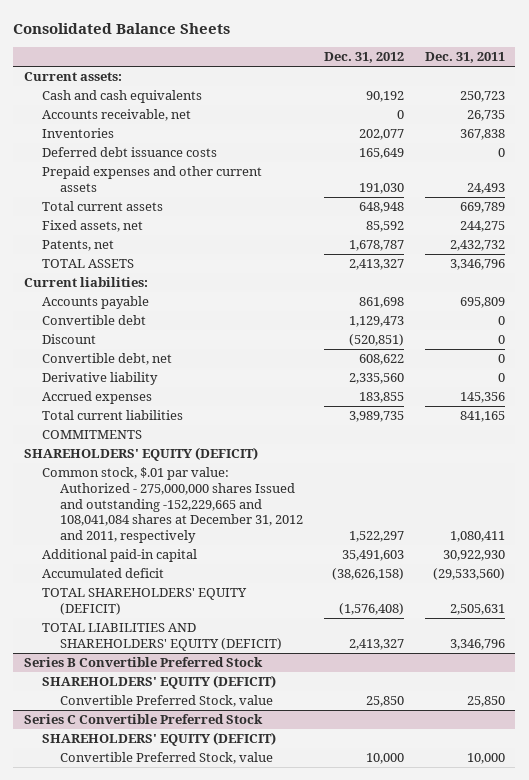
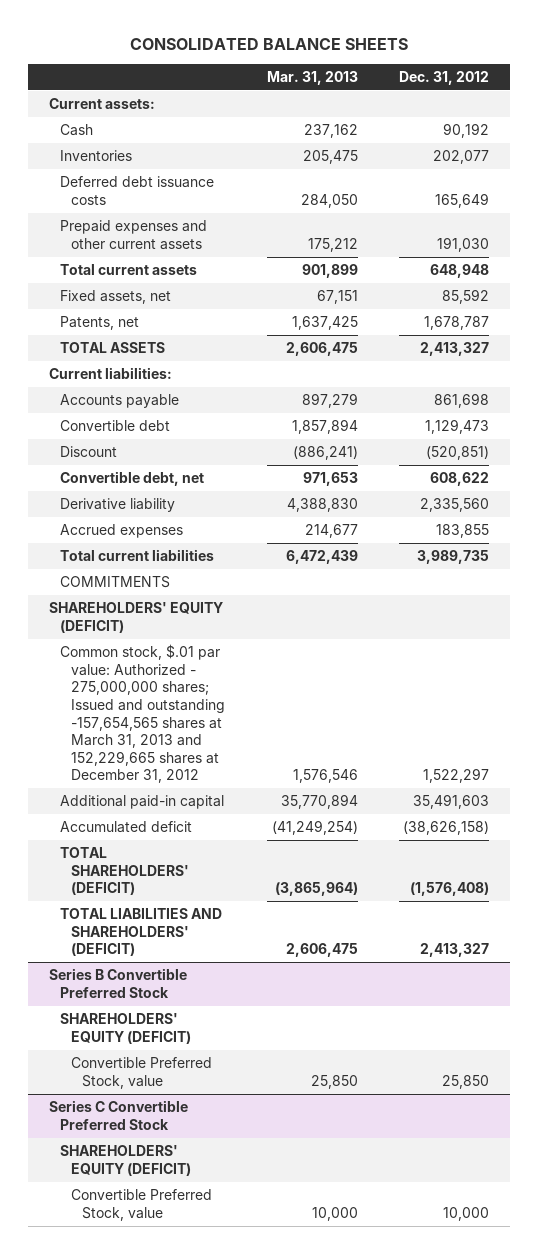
- Consolidated Balance Sheets
+ CONSOLIDATED BALANCE SHEETS
- | Dec. 31, 2012 | Dec. 31, 2011
+ | Mar. 31, 2013 | Dec. 31, 2012
- Cash and cash equivalents | 90,192 | 250,723
- Accounts receivable, net | 0 | 26,735
+ Cash | 237,162 | 90,192
- Common stock, $.01 par value: Authorized - 275,000,000 shares Issued and outstanding -152,229,665 and 108,041,084 shares at December 31, 2012 and 2011, respectively | 1,522,297 | 1,080,411
+ Common stock, $.01 par value: Authorized - 275,000,000 shares; Issued and outstanding -157,654,565 shares at March 31, 2013 and 152,229,665 shares at December 31, 2012 | 1,576,546 | 1,522,297
- TOTAL SHAREHOLDERS' EQUITY (DEFICIT) | (1,576,408) | 2,505,631
- TOTAL LIABILITIES AND SHAREHOLDERS' EQUITY (DEFICIT) | 2,413,327 | 3,346,796
+ TOTAL SHAREHOLDERS' (DEFICIT) | (3,865,964) | (1,576,408)
+ TOTAL LIABILITIES AND SHAREHOLDERS' (DEFICIT) | 2,606,475 | 2,413,327

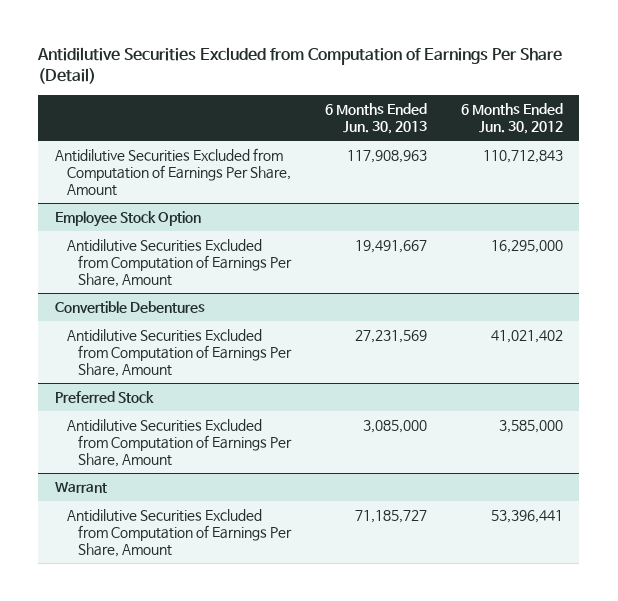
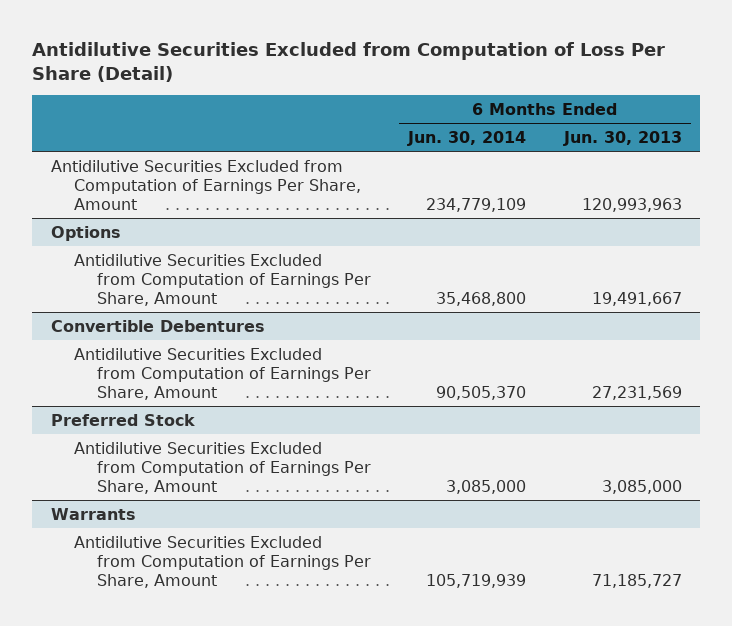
- Antidilutive Securities Excluded from Computation of Earnings Per Share (Detail)
+ Antidilutive Securities Excluded from Computation of Loss Per Share (Detail)
- | 6 Months Ended Jun. 30, 2013 | 6 Months Ended Jun. 30, 2012
+ | 6 Months Ended Jun. 30, 2014 | 6 Months Ended Jun. 30, 2013
- Antidilutive Securities Excluded from Computation of Earnings Per Share, Amount | 117,908,963 | 110,712,843
- Employee Stock Option
+ Antidilutive Securities Excluded from Computation of Earnings Per Share, Amount | 234,779,109 | 120,993,963
+ Options
- Warrant
+ Warrants

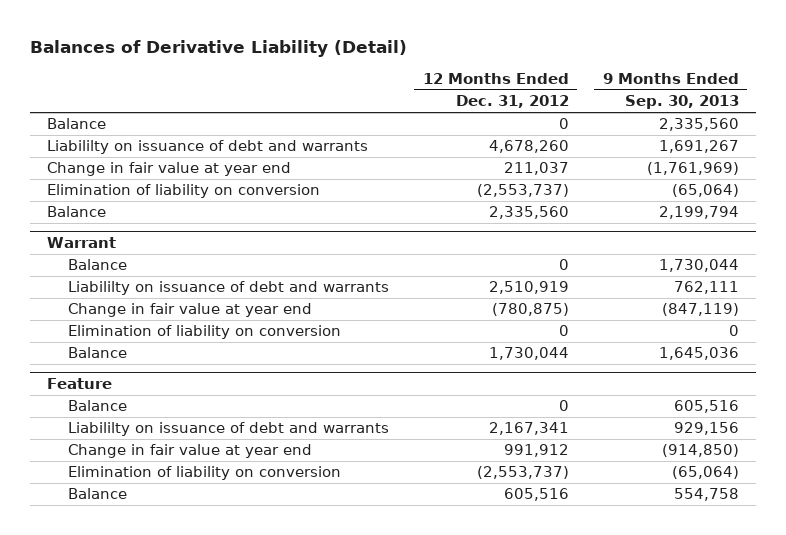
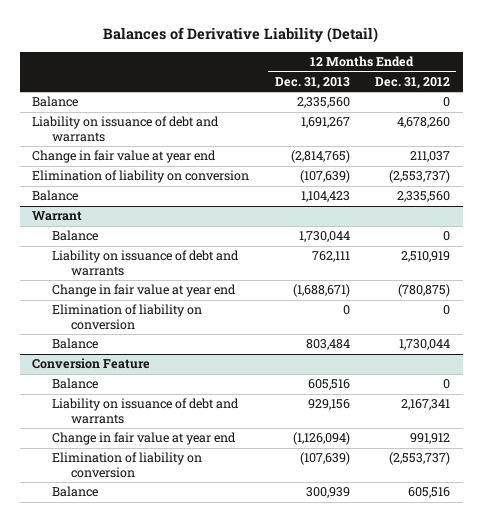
- | 12 Months Ended Dec. 31, 2012 | 9 Months Ended Sep. 30, 2013
+ | 12 Months Ended Dec. 31, 2013 | 12 Months Ended Dec. 31, 2012
- Liabililty on issuance of debt and warrants | 4,678,260 | 1,691,267
+ Liability on issuance of debt and warrants | 1,691,267 | 4,678,260
@ Warrant
- Liabililty on issuance of debt and warrants | 2,510,919 | 762,111
+ Liability on issuance of debt and warrants | 762,111 | 2,510,919
- Feature
+ Conversion Feature
- Liabililty on issuance of debt and warrants | 2,167,341 | 929,156
+ Liability on issuance of debt and warrants | 929,156 | 2,167,341

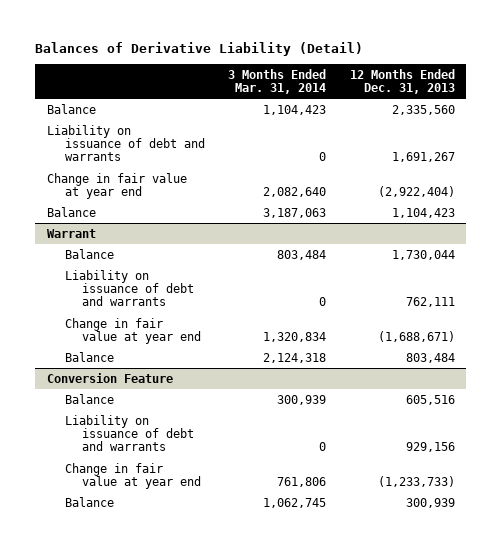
- | 12 Months Ended Dec. 31, 2013 | 12 Months Ended Dec. 31, 2012
+ | 3 Months Ended Mar. 31, 2014 | 12 Months Ended Dec. 31, 2013
- Change in fair value at year end | (2,814,765) | 211,037
- Elimination of liability on conversion | (107,639) | (2,553,737)
+ Change in fair value at year end | 2,082,640 | (2,922,404)
@ Warrant
- Elimination of liability on conversion | 0 | 0
@ Conversion Feature
- Change in fair value at year end | (1,126,094) | 991,912
- Elimination of liability on conversion | (107,639) | (2,553,737)
+ Change in fair value at year end | 761,806 | (1,233,733)

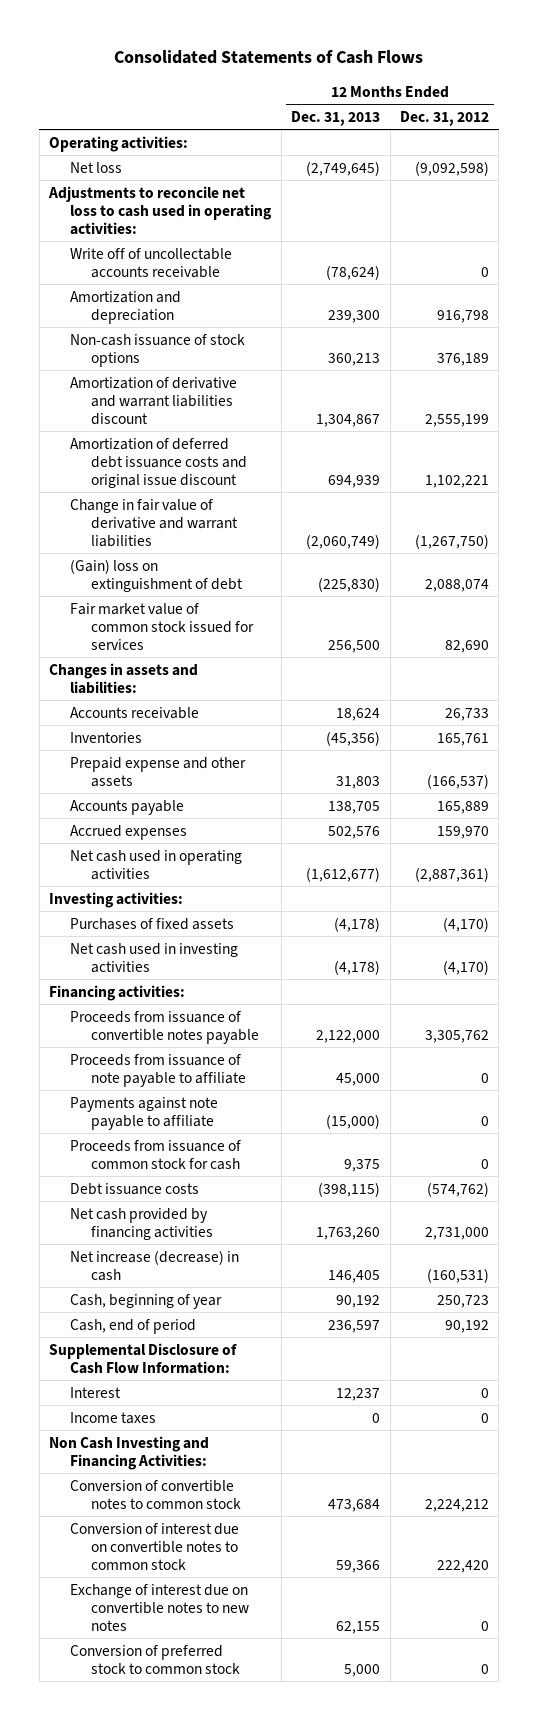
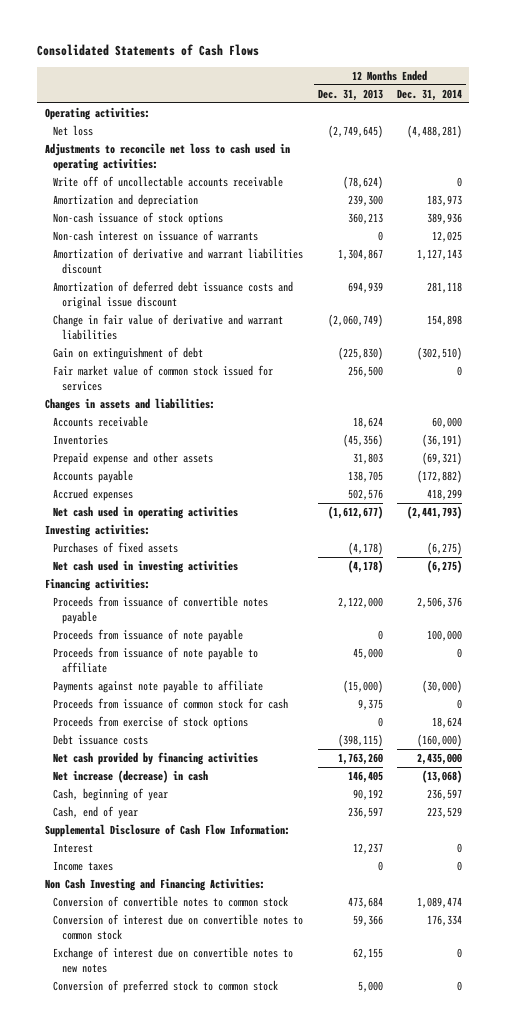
- | 12 Months Ended Dec. 31, 2013 | 12 Months Ended Dec. 31, 2012
+ | 12 Months Ended Dec. 31, 2013 | 12 Months Ended Dec. 31, 2014
+ Non-cash interest on issuance of warrants | 0 | 12,025
- (Gain) loss on extinguishment of debt | (225,830) | 2,088,074
+ Gain on extinguishment of debt | (225,830) | (302,510)
+ Proceeds from issuance of note payable | 0 | 100,000
+ Proceeds from exercise of stock options | 0 | 18,624
- Cash, end of period | 236,597 | 90,192
+ Cash, end of year | 236,597 | 223,529

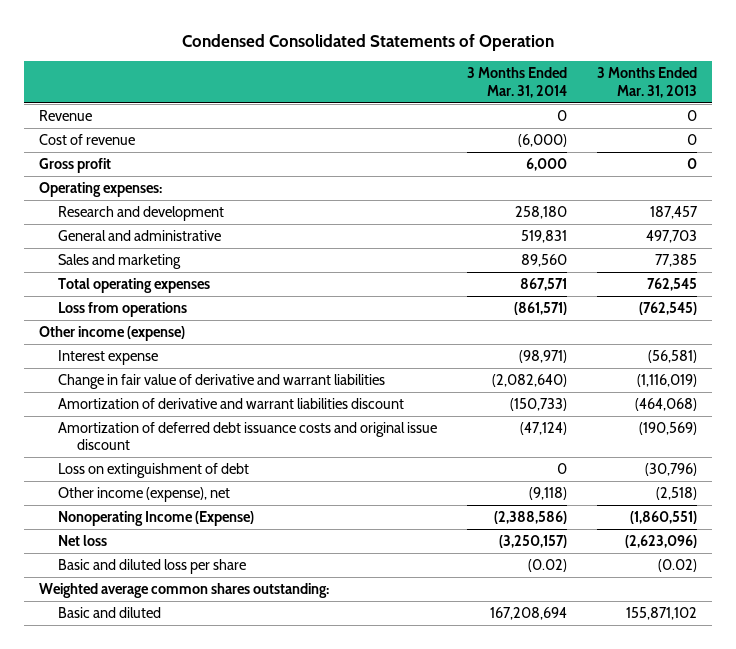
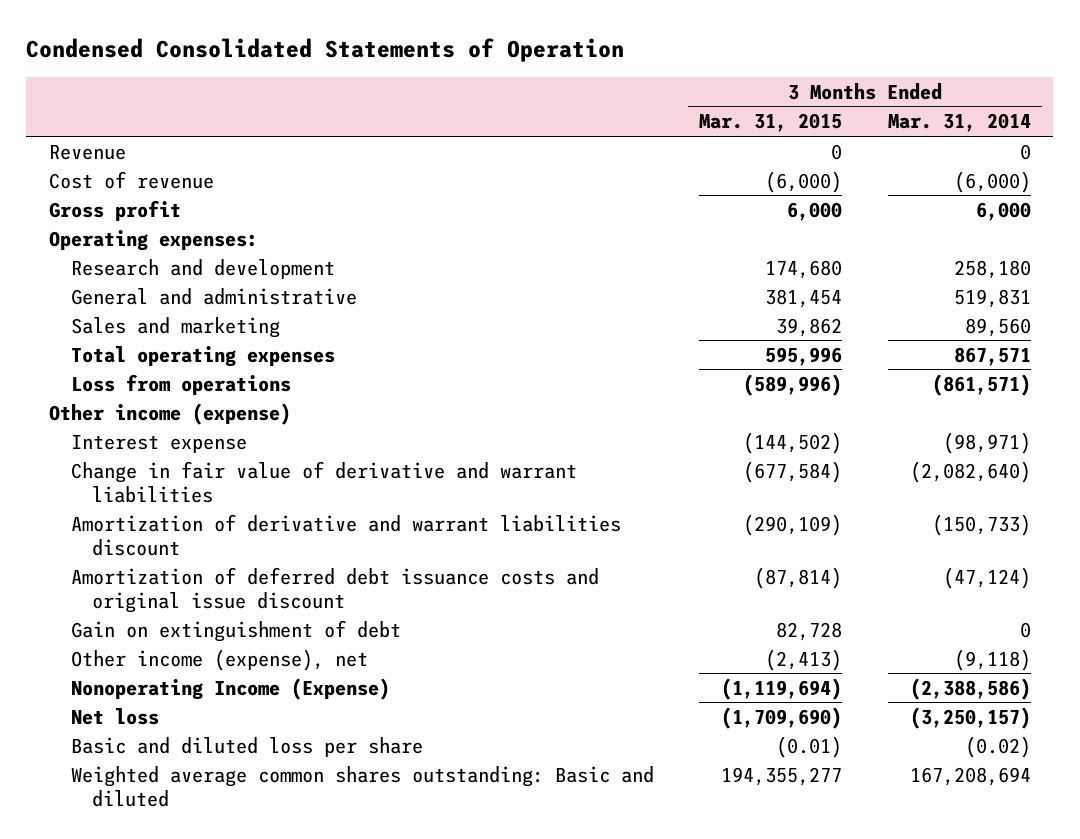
- | 3 Months Ended Mar. 31, 2014 | 3 Months Ended Mar. 31, 2013
+ | 3 Months Ended Mar. 31, 2015 | 3 Months Ended Mar. 31, 2014
- Loss on extinguishment of debt | 0 | (30,796)
+ Gain on extinguishment of debt | 82,728 | 0
- Weighted average common shares outstanding:
- Basic and diluted | 167,208,694 | 155,871,102
+ Weighted average common shares outstanding: Basic and diluted | 194,355,277 | 167,208,694

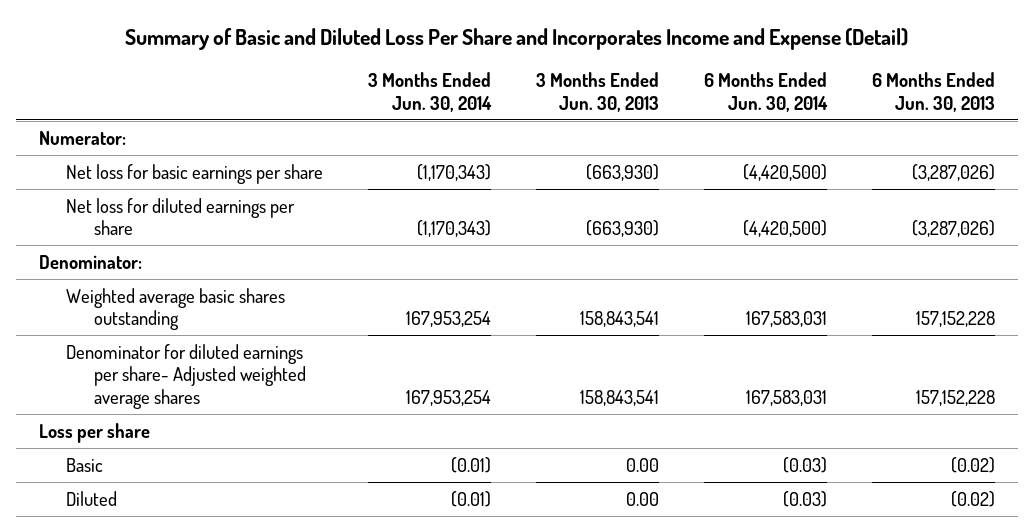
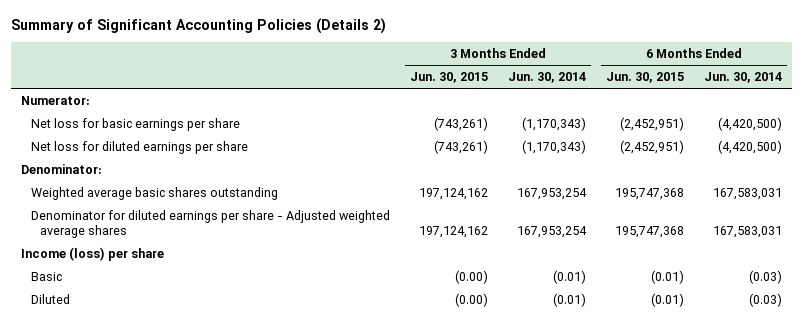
- Summary of Basic and Diluted Loss Per Share and Incorporates Income and Expense (Detail)
+ Summary of Significant Accounting Policies (Details 2)
- | 3 Months Ended Jun. 30, 2014 | 3 Months Ended Jun. 30, 2013 | 6 Months Ended Jun. 30, 2014 | 6 Months Ended Jun. 30, 2013
+ | 3 Months Ended Jun. 30, 2015 | 3 Months Ended Jun. 30, 2014 | 6 Months Ended Jun. 30, 2015 | 6 Months Ended Jun. 30, 2014
- Denominator for diluted earnings per share- Adjusted weighted average shares | 167,953,254 | 158,843,541 | 167,583,031 | 157,152,228
- Loss per share
+ Denominator for diluted earnings per share - Adjusted weighted average shares | 197,124,162 | 167,953,254 | 195,747,368 | 167,583,031
+ Income (loss) per share

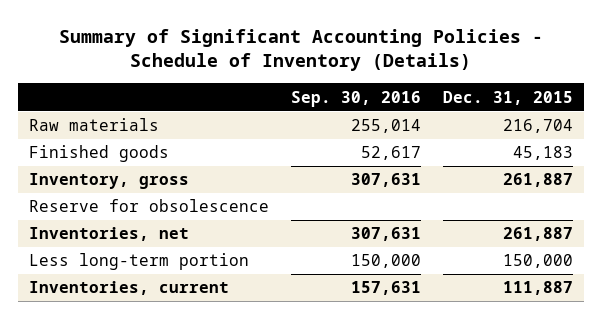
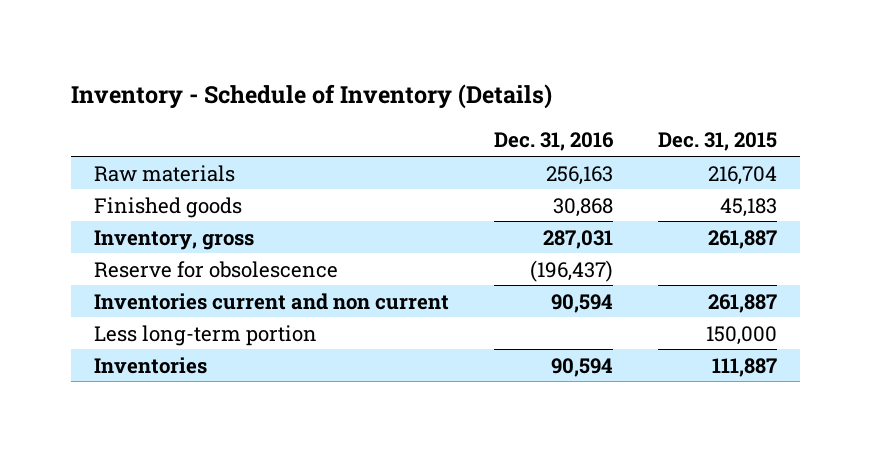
- Summary of Significant Accounting Policies - Schedule of Inventory (Details)
+ Inventory - Schedule of Inventory (Details)
- | Sep. 30, 2016 | Dec. 31, 2015
+ | Dec. 31, 2016 | Dec. 31, 2015
- Inventories, net | 307,631 | 261,887
+ Inventories current and non current | 90,594 | 261,887
- Inventories, current | 157,631 | 111,887
+ Inventories | 90,594 | 111,887

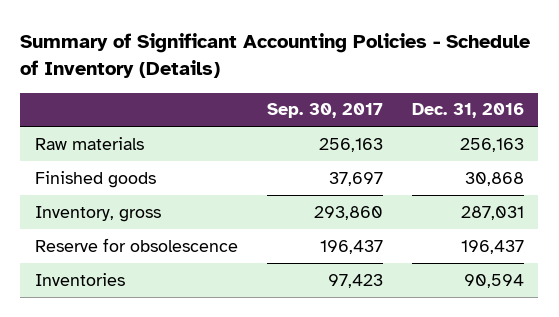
- Inventory - Schedule of Inventory (Details)
+ Summary of Significant Accounting Policies - Schedule of Inventory (Details)
- | Dec. 31, 2016 | Dec. 31, 2015
+ | Sep. 30, 2017 | Dec. 31, 2016
- Reserve for obsolescence | (196,437) |
- Inventories current and non current | 90,594 | 261,887
- Less long-term portion | | 150,000
+ Reserve for obsolescence | 196,437 | 196,437

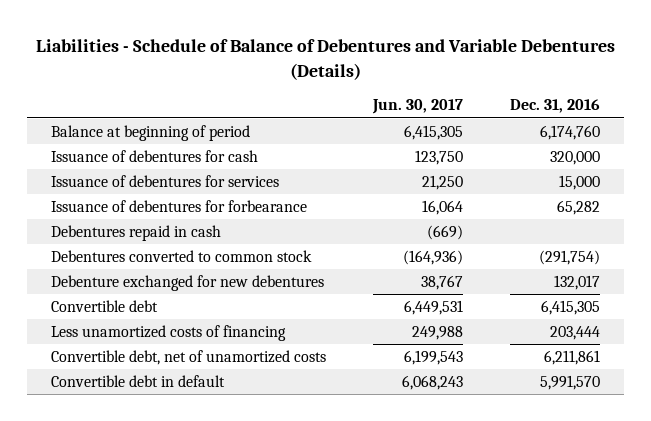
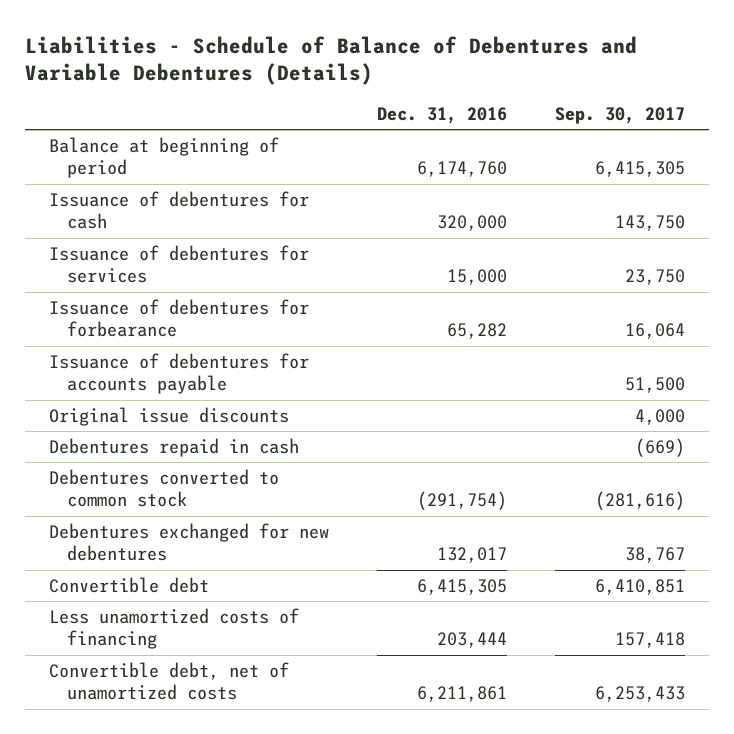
- | Jun. 30, 2017 | Dec. 31, 2016
+ | Dec. 31, 2016 | Sep. 30, 2017
+ Issuance of debentures for accounts payable | | 51,500
+ Original issue discounts | | 4,000
- Debenture exchanged for new debentures | 38,767 | 132,017
+ Debentures exchanged for new debentures | 132,017 | 38,767
- Convertible debt in default | 6,068,243 | 5,991,570

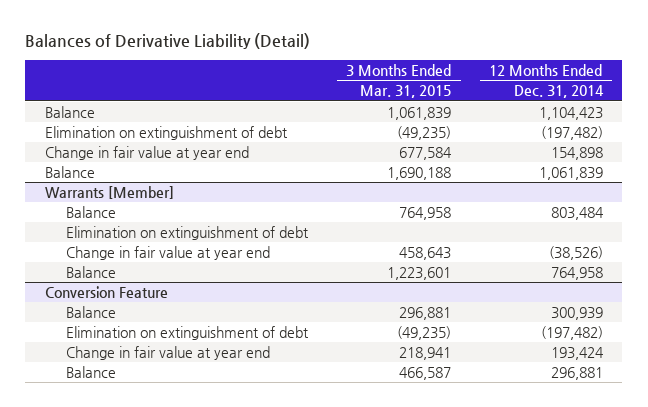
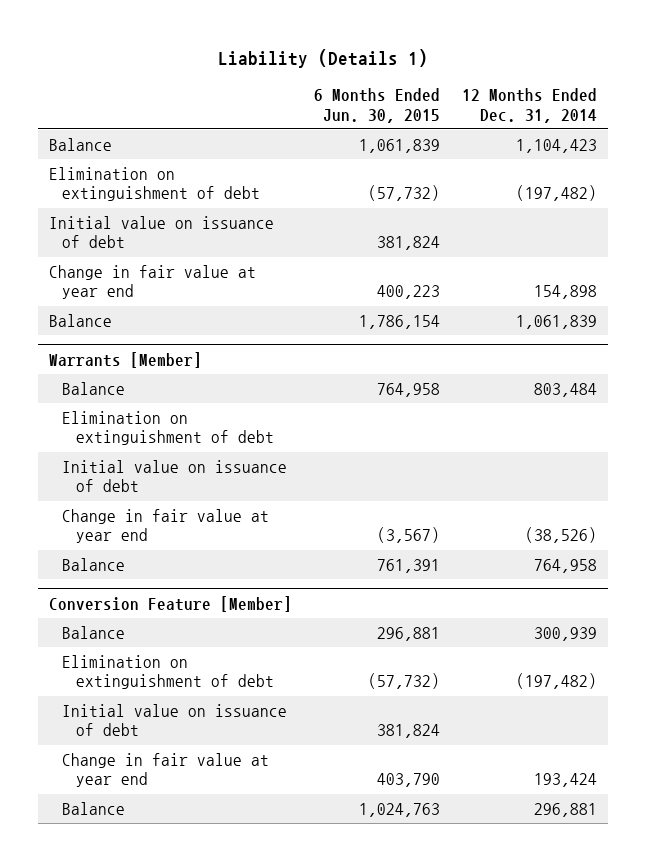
- Balances of Derivative Liability (Detail)
+ Liability (Details 1)
- | 3 Months Ended Mar. 31, 2015 | 12 Months Ended Dec. 31, 2014
+ | 6 Months Ended Jun. 30, 2015 | 12 Months Ended Dec. 31, 2014
+ Initial value on issuance of debt | 381,824 |
@ Warrants [Member]
+ Initial value on issuance of debt
- Conversion Feature
+ Conversion Feature [Member]
+ Initial value on issuance of debt | 381,824 |

